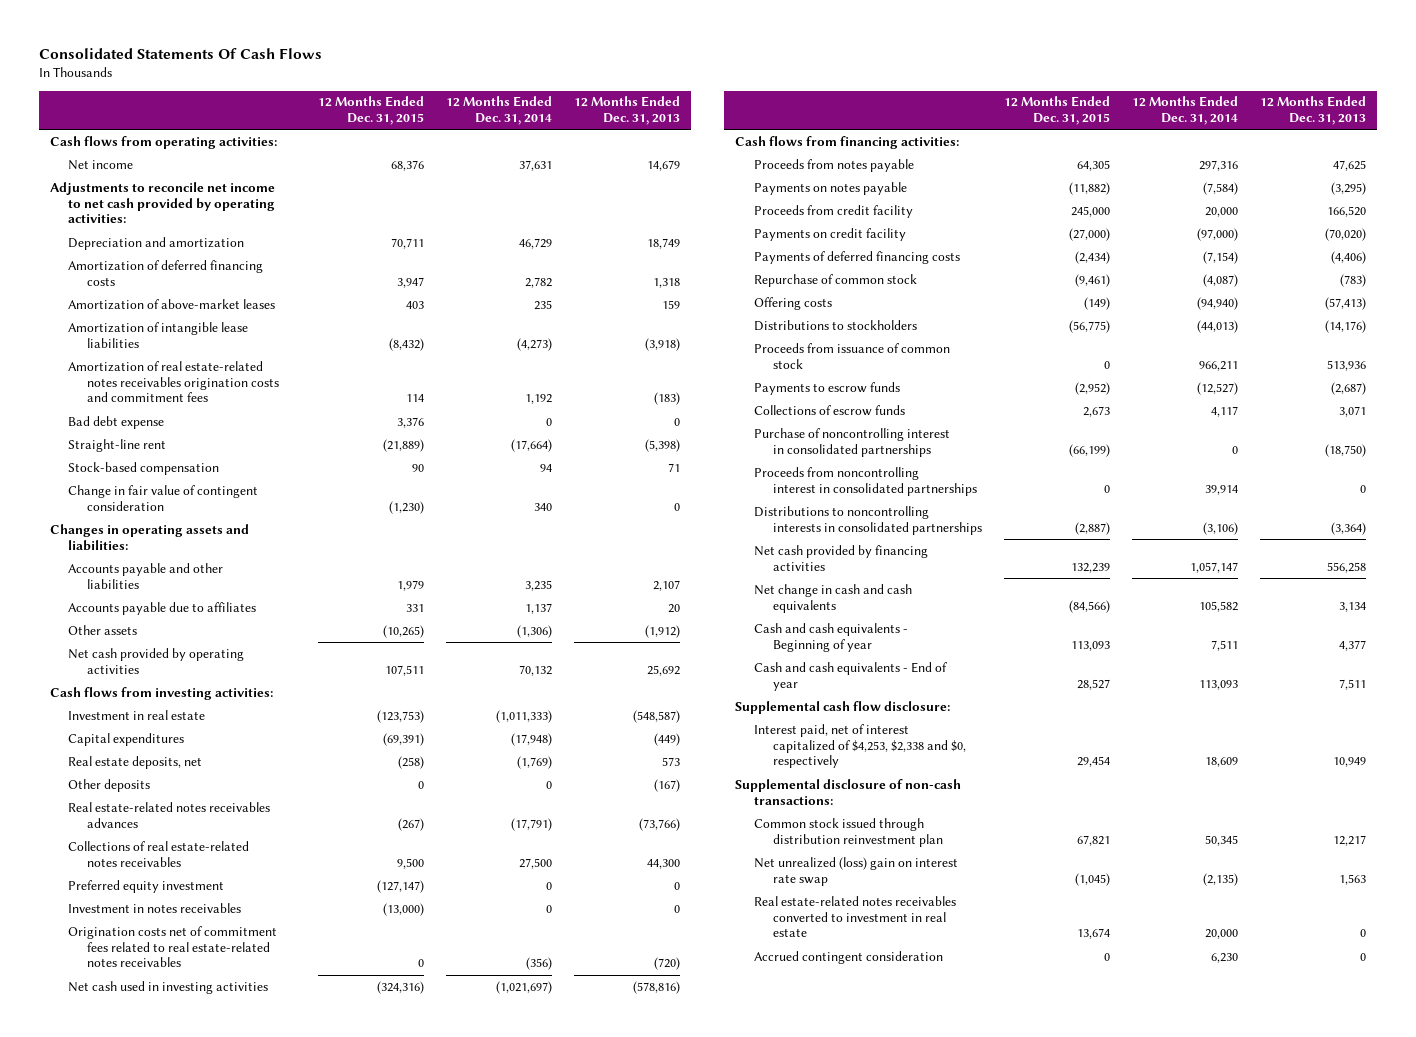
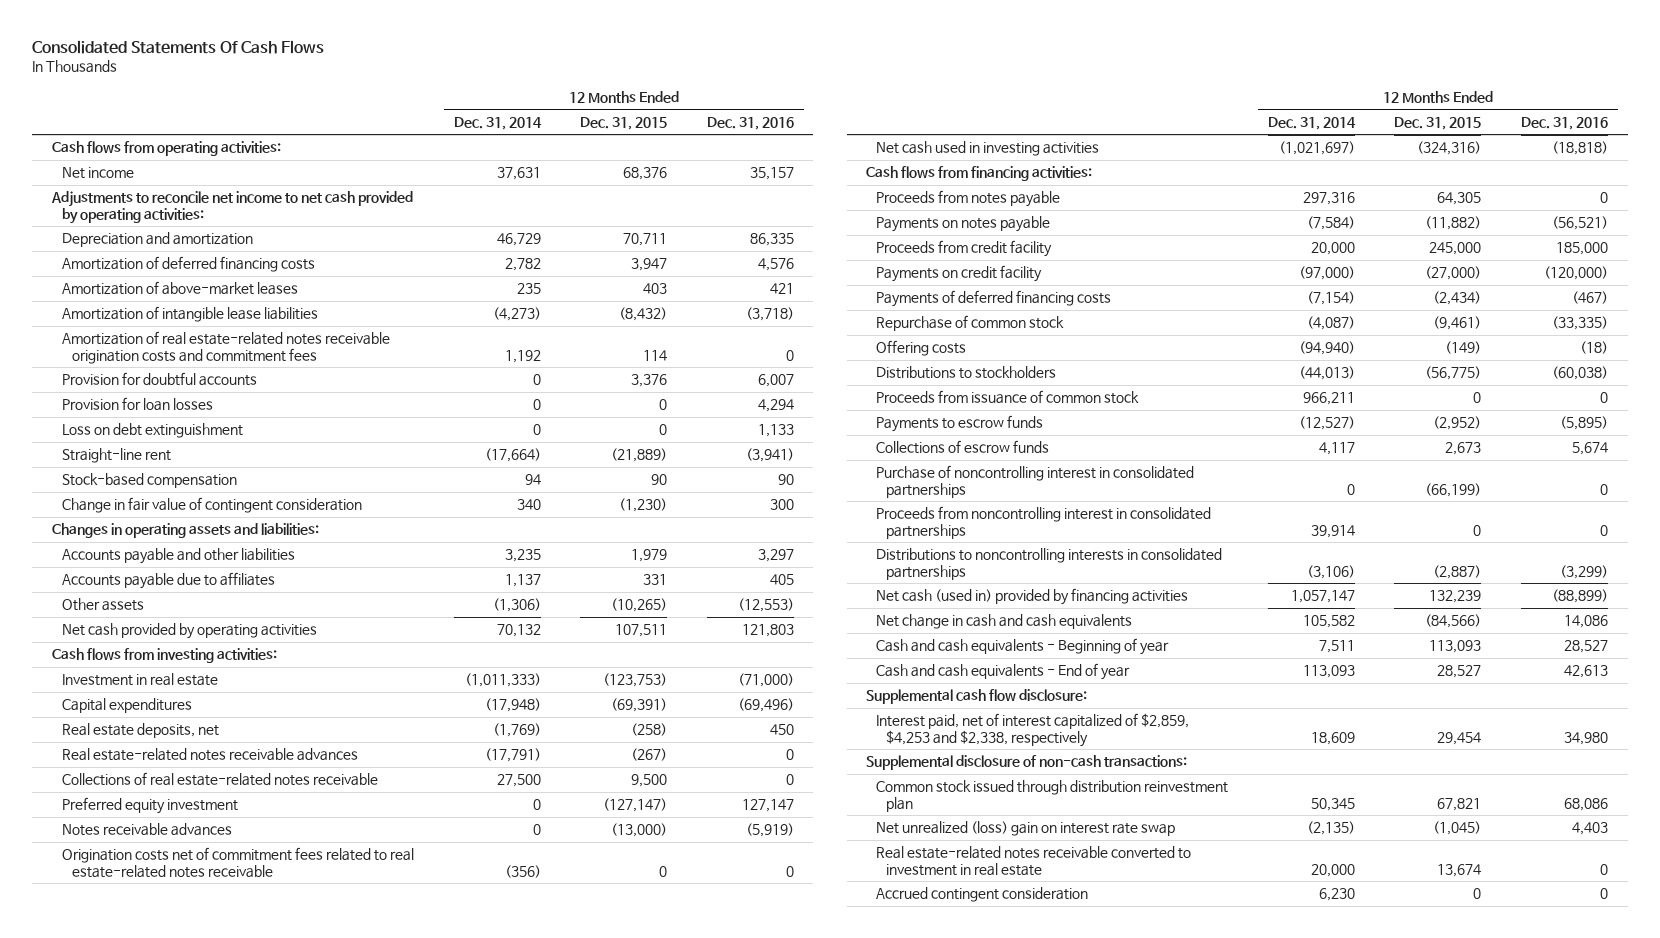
- | 12 Months Ended Dec. 31, 2015 | 12 Months Ended Dec. 31, 2014 | 12 Months Ended Dec. 31, 2013
+ | 12 Months Ended Dec. 31, 2014 | 12 Months Ended Dec. 31, 2015 | 12 Months Ended Dec. 31, 2016
- Amortization of real estate-related notes receivables origination costs and commitment fees | 114 | 1,192 | (183)
- Bad debt expense | 3,376 | 0 | 0
+ Amortization of real estate-related notes receivable origination costs and commitment fees | 1,192 | 114 | 0
+ Provision for doubtful accounts | 0 | 3,376 | 6,007
+ Provision for loan losses | 0 | 0 | 4,294
+ Loss on debt extinguishment | 0 | 0 | 1,133
- Other deposits | 0 | 0 | (167)
- Real estate-related notes receivables advances | (267) | (17,791) | (73,766)
- Collections of real estate-related notes receivables | 9,500 | 27,500 | 44,300
+ Real estate-related notes receivable advances | (17,791) | (267) | 0
+ Collections of real estate-related notes receivable | 27,500 | 9,500 | 0
- Investment in notes receivables | (13,000) | 0 | 0
- Origination costs net of commitment fees related to real estate-related notes receivables | 0 | (356) | (720)
+ Notes receivable advances | 0 | (13,000) | (5,919)
+ Origination costs net of commitment fees related to real estate-related notes receivable | (356) | 0 | 0
- Net cash provided by financing activities | 132,239 | 1,057,147 | 556,258
+ Net cash (used in) provided by financing activities | 1,057,147 | 132,239 | (88,899)
- Interest paid, net of interest capitalized of $4,253, $2,338 and $0, respectively | 29,454 | 18,609 | 10,949
+ Interest paid, net of interest capitalized of $2,859, $4,253 and $2,338, respectively | 18,609 | 29,454 | 34,980
- Real estate-related notes receivables converted to investment in real estate | 13,674 | 20,000 | 0
+ Real estate-related notes receivable converted to investment in real estate | 20,000 | 13,674 | 0

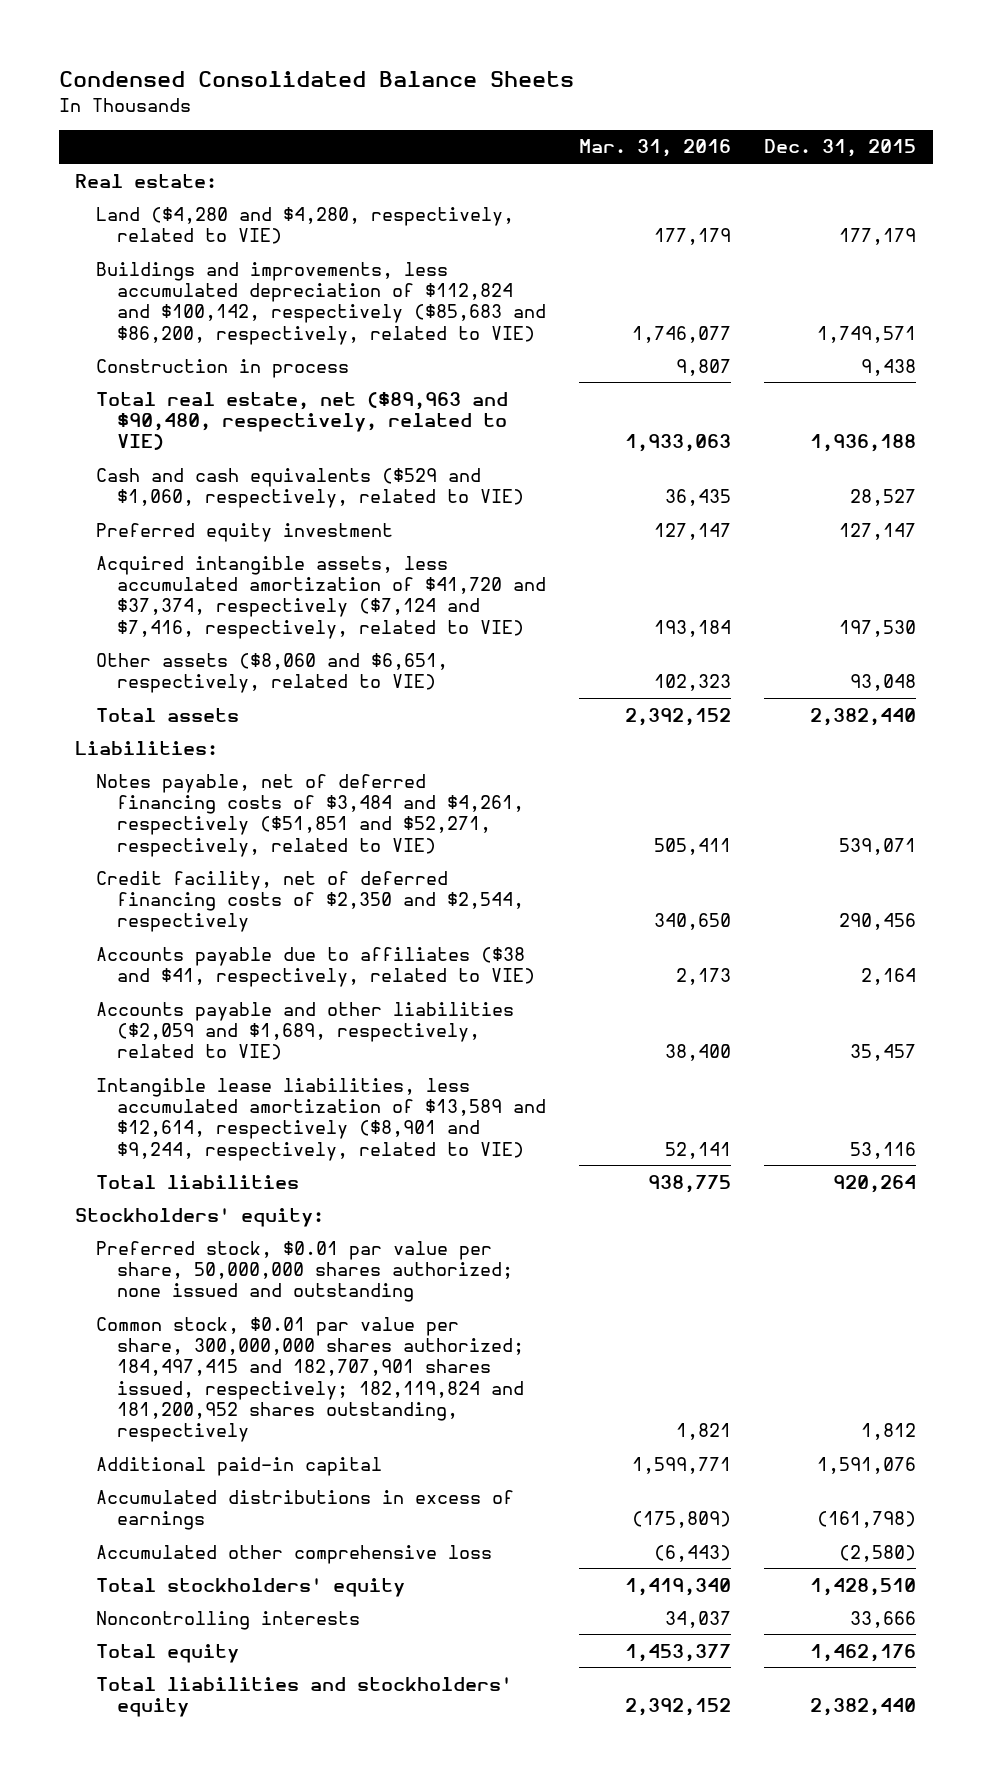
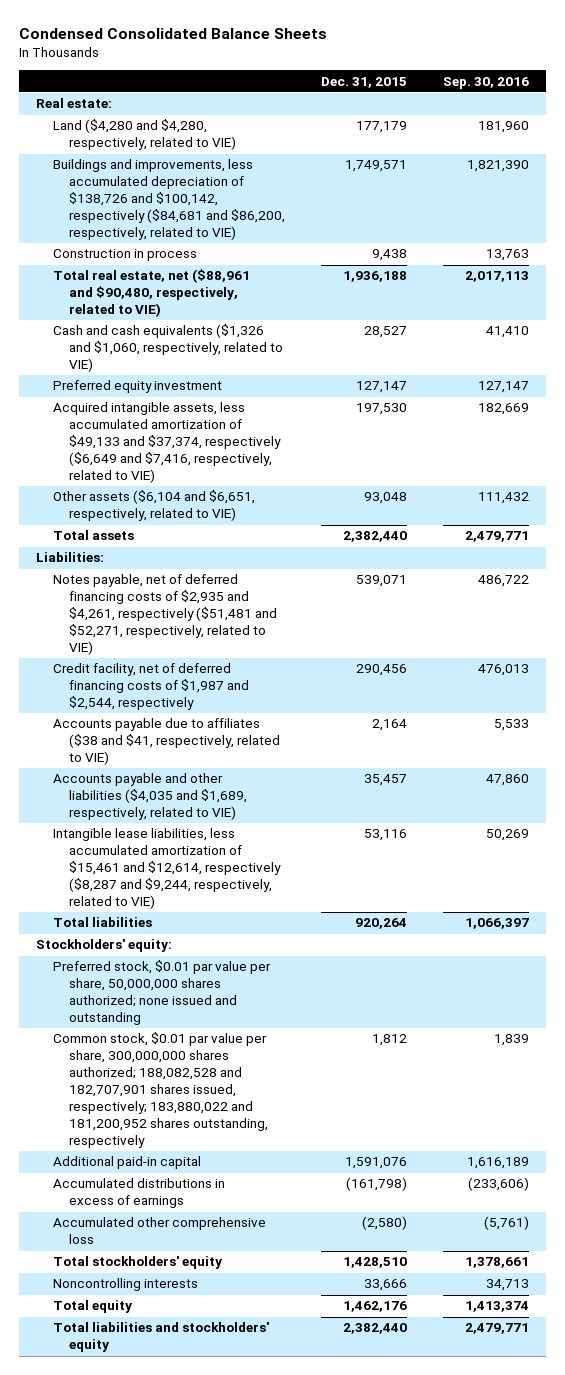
- | Mar. 31, 2016 | Dec. 31, 2015
+ | Dec. 31, 2015 | Sep. 30, 2016
- Buildings and improvements, less accumulated depreciation of $112,824 and $100,142, respectively ($85,683 and $86,200, respectively, related to VIE) | 1,746,077 | 1,749,571
+ Buildings and improvements, less accumulated depreciation of $138,726 and $100,142, respectively ($84,681 and $86,200, respectively, related to VIE) | 1,749,571 | 1,821,390
- Total real estate, net ($89,963 and $90,480, respectively, related to VIE) | 1,933,063 | 1,936,188
- Cash and cash equivalents ($529 and $1,060, respectively, related to VIE) | 36,435 | 28,527
+ Total real estate, net ($88,961 and $90,480, respectively, related to VIE) | 1,936,188 | 2,017,113
+ Cash and cash equivalents ($1,326 and $1,060, respectively, related to VIE) | 28,527 | 41,410
- Acquired intangible assets, less accumulated amortization of $41,720 and $37,374, respectively ($7,124 and $7,416, respectively, related to VIE) | 193,184 | 197,530
- Other assets ($8,060 and $6,651, respectively, related to VIE) | 102,323 | 93,048
+ Acquired intangible assets, less accumulated amortization of $49,133 and $37,374, respectively ($6,649 and $7,416, respectively, related to VIE) | 197,530 | 182,669
+ Other assets ($6,104 and $6,651, respectively, related to VIE) | 93,048 | 111,432
- Notes payable, net of deferred financing costs of $3,484 and $4,261, respectively ($51,851 and $52,271, respectively, related to VIE) | 505,411 | 539,071
- Credit facility, net of deferred financing costs of $2,350 and $2,544, respectively | 340,650 | 290,456
+ Notes payable, net of deferred financing costs of $2,935 and $4,261, respectively ($51,481 and $52,271, respectively, related to VIE) | 539,071 | 486,722
+ Credit facility, net of deferred financing costs of $1,987 and $2,544, respectively | 290,456 | 476,013
- Accounts payable and other liabilities ($2,059 and $1,689, respectively, related to VIE) | 38,400 | 35,457
- Intangible lease liabilities, less accumulated amortization of $13,589 and $12,614, respectively ($8,901 and $9,244, respectively, related to VIE) | 52,141 | 53,116
+ Accounts payable and other liabilities ($4,035 and $1,689, respectively, related to VIE) | 35,457 | 47,860
+ Intangible lease liabilities, less accumulated amortization of $15,461 and $12,614, respectively ($8,287 and $9,244, respectively, related to VIE) | 53,116 | 50,269
- Common stock, $0.01 par value per share, 300,000,000 shares authorized; 184,497,415 and 182,707,901 shares issued, respectively; 182,119,824 and 181,200,952 shares outstanding, respectively | 1,821 | 1,812
+ Common stock, $0.01 par value per share, 300,000,000 shares authorized; 188,082,528 and 182,707,901 shares issued, respectively; 183,880,022 and 181,200,952 shares outstanding, respectively | 1,812 | 1,839

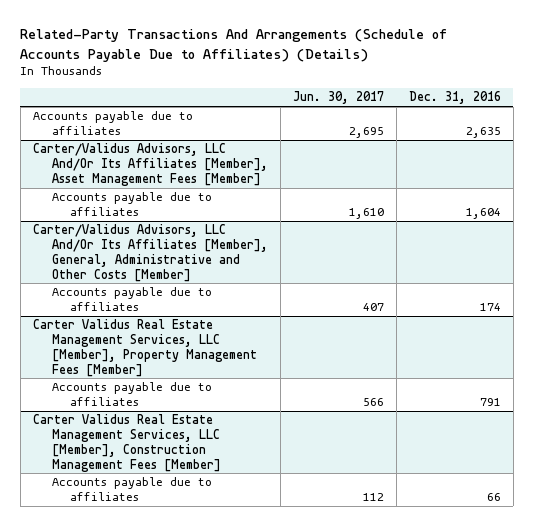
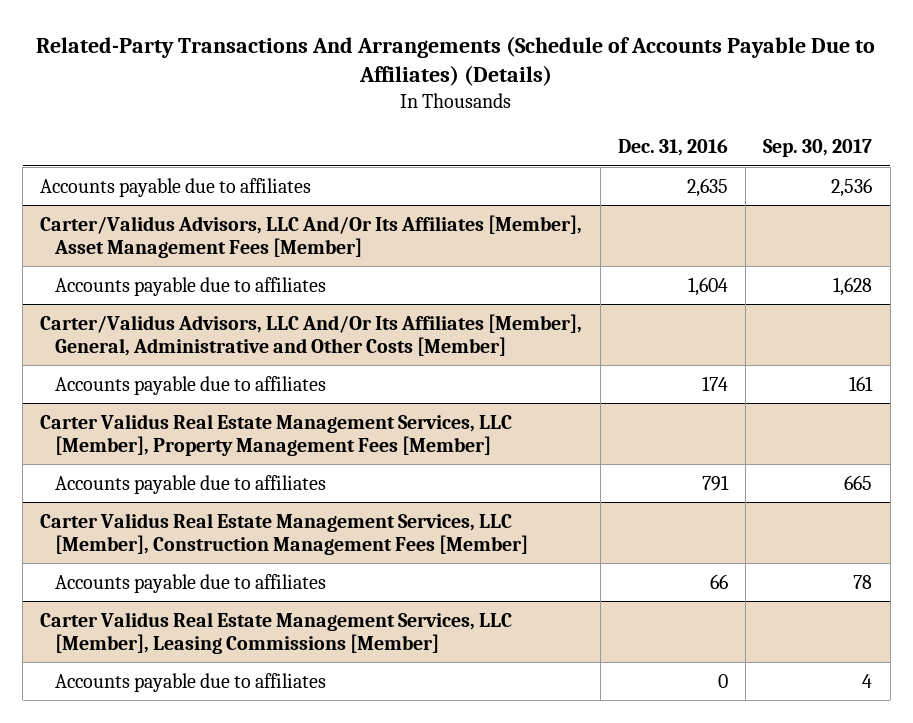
- | Jun. 30, 2017 | Dec. 31, 2016
+ | Dec. 31, 2016 | Sep. 30, 2017
+ Carter Validus Real Estate Management Services, LLC [Member], Leasing Commissions [Member]
+ Accounts payable due to affiliates | 0 | 4

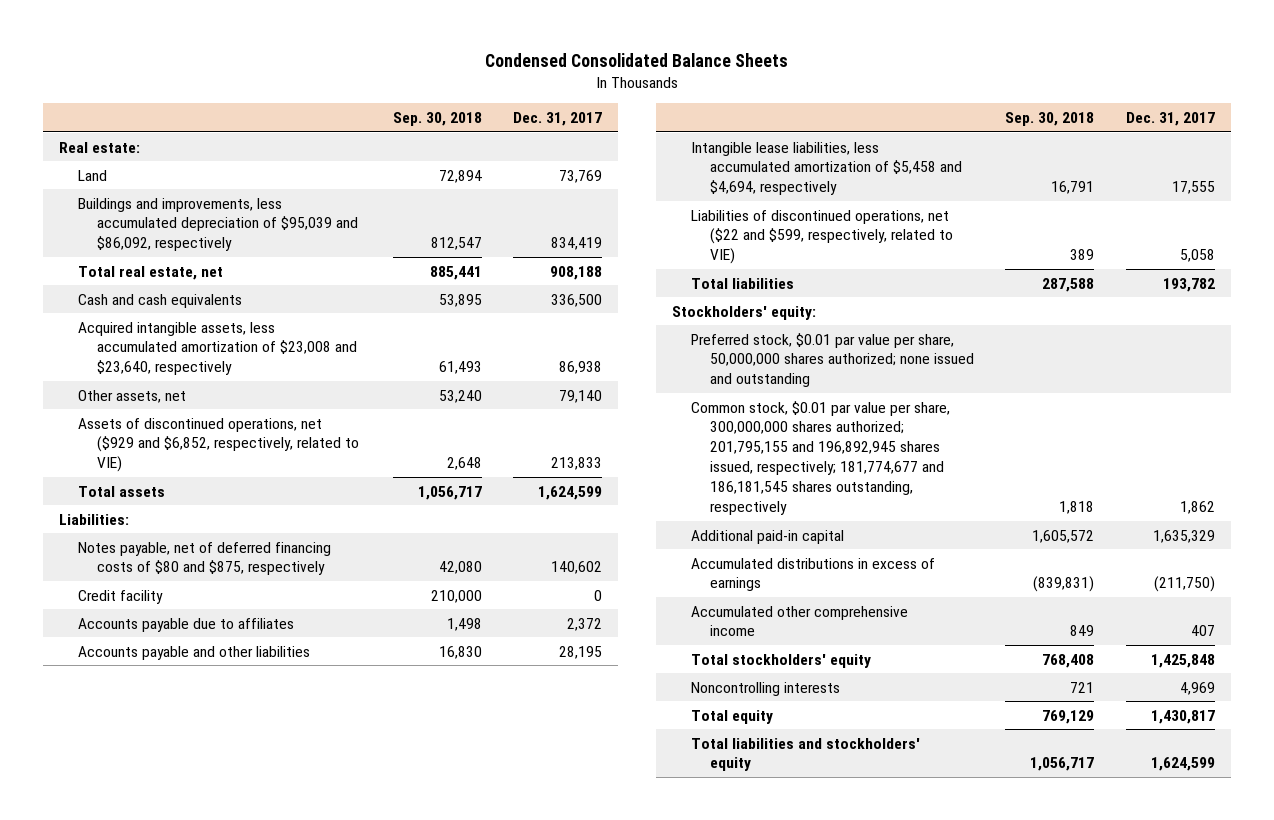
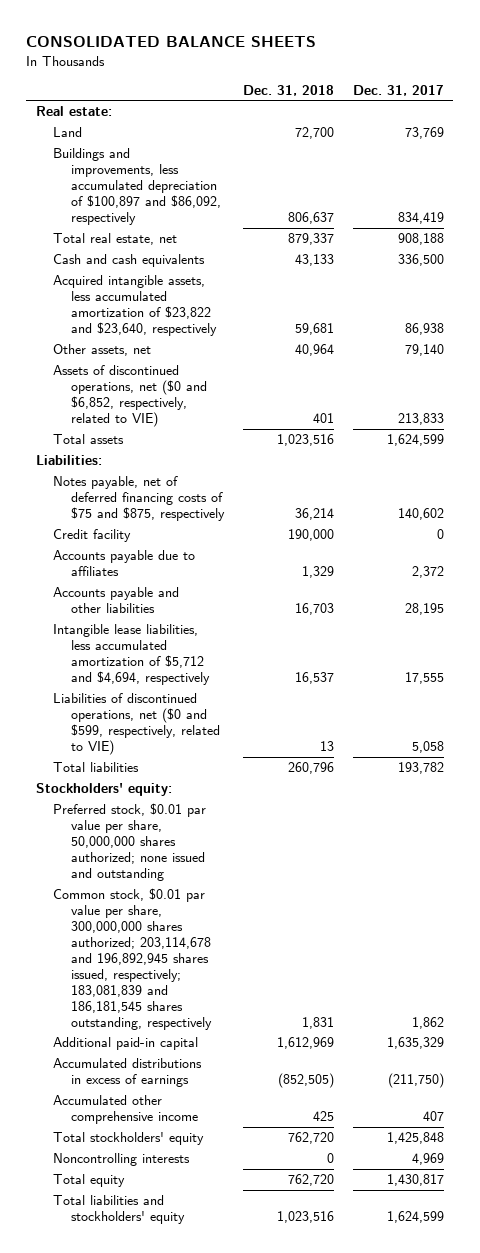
- Condensed Consolidated Balance Sheets
+ CONSOLIDATED BALANCE SHEETS
- | Sep. 30, 2018 | Dec. 31, 2017
+ | Dec. 31, 2018 | Dec. 31, 2017
- Buildings and improvements, less accumulated depreciation of $95,039 and $86,092, respectively | 812,547 | 834,419
+ Buildings and improvements, less accumulated depreciation of $100,897 and $86,092, respectively | 806,637 | 834,419
- Acquired intangible assets, less accumulated amortization of $23,008 and $23,640, respectively | 61,493 | 86,938
+ Acquired intangible assets, less accumulated amortization of $23,822 and $23,640, respectively | 59,681 | 86,938
- Assets of discontinued operations, net ($929 and $6,852, respectively, related to VIE) | 2,648 | 213,833
+ Assets of discontinued operations, net ($0 and $6,852, respectively, related to VIE) | 401 | 213,833
- Notes payable, net of deferred financing costs of $80 and $875, respectively | 42,080 | 140,602
+ Notes payable, net of deferred financing costs of $75 and $875, respectively | 36,214 | 140,602
- Intangible lease liabilities, less accumulated amortization of $5,458 and $4,694, respectively | 16,791 | 17,555
- Liabilities of discontinued operations, net ($22 and $599, respectively, related to VIE) | 389 | 5,058
+ Intangible lease liabilities, less accumulated amortization of $5,712 and $4,694, respectively | 16,537 | 17,555
+ Liabilities of discontinued operations, net ($0 and $599, respectively, related to VIE) | 13 | 5,058
- Common stock, $0.01 par value per share, 300,000,000 shares authorized; 201,795,155 and 196,892,945 shares issued, respectively; 181,774,677 and 186,181,545 shares outstanding, respectively | 1,818 | 1,862
+ Common stock, $0.01 par value per share, 300,000,000 shares authorized; 203,114,678 and 196,892,945 shares issued, respectively; 183,081,839 and 186,181,545 shares outstanding, respectively | 1,831 | 1,862

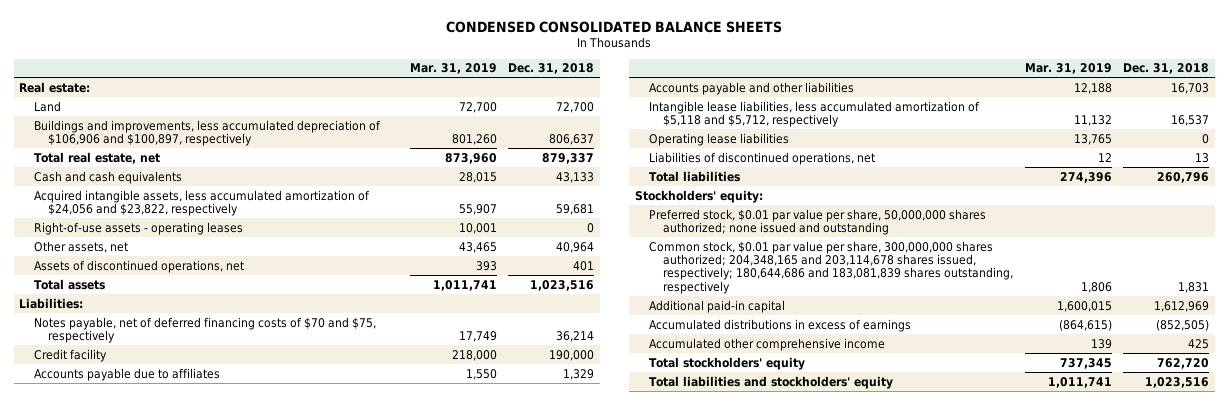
- CONSOLIDATED BALANCE SHEETS
+ CONDENSED CONSOLIDATED BALANCE SHEETS
- | Dec. 31, 2018 | Dec. 31, 2017
+ | Mar. 31, 2019 | Dec. 31, 2018
- Buildings and improvements, less accumulated depreciation of $100,897 and $86,092, respectively | 806,637 | 834,419
+ Buildings and improvements, less accumulated depreciation of $106,906 and $100,897, respectively | 801,260 | 806,637
- Acquired intangible assets, less accumulated amortization of $23,822 and $23,640, respectively | 59,681 | 86,938
+ Acquired intangible assets, less accumulated amortization of $24,056 and $23,822, respectively | 55,907 | 59,681
+ Right-of-use assets - operating leases | 10,001 | 0
- Assets of discontinued operations, net ($0 and $6,852, respectively, related to VIE) | 401 | 213,833
+ Assets of discontinued operations, net | 393 | 401
- Notes payable, net of deferred financing costs of $75 and $875, respectively | 36,214 | 140,602
+ Notes payable, net of deferred financing costs of $70 and $75, respectively | 17,749 | 36,214
- Intangible lease liabilities, less accumulated amortization of $5,712 and $4,694, respectively | 16,537 | 17,555
- Liabilities of discontinued operations, net ($0 and $599, respectively, related to VIE) | 13 | 5,058
+ Intangible lease liabilities, less accumulated amortization of $5,118 and $5,712, respectively | 11,132 | 16,537
+ Operating lease liabilities | 13,765 | 0
+ Liabilities of discontinued operations, net | 12 | 13
- Common stock, $0.01 par value per share, 300,000,000 shares authorized; 203,114,678 and 196,892,945 shares issued, respectively; 183,081,839 and 186,181,545 shares outstanding, respectively | 1,831 | 1,862
+ Common stock, $0.01 par value per share, 300,000,000 shares authorized; 204,348,165 and 203,114,678 shares issued, respectively; 180,644,686 and 183,081,839 shares outstanding, respectively | 1,806 | 1,831
- Noncontrolling interests | 0 | 4,969
- Total equity | 762,720 | 1,430,817

